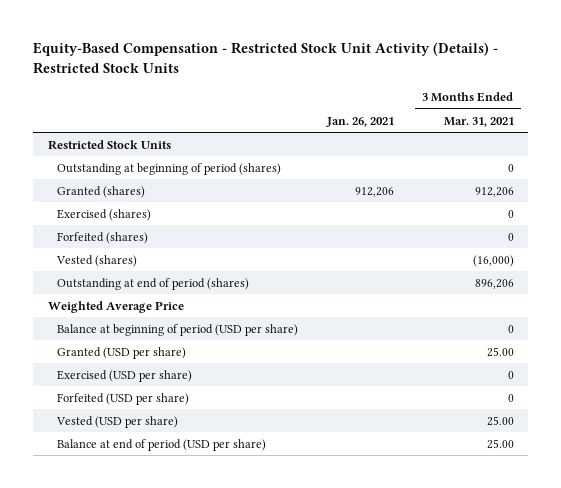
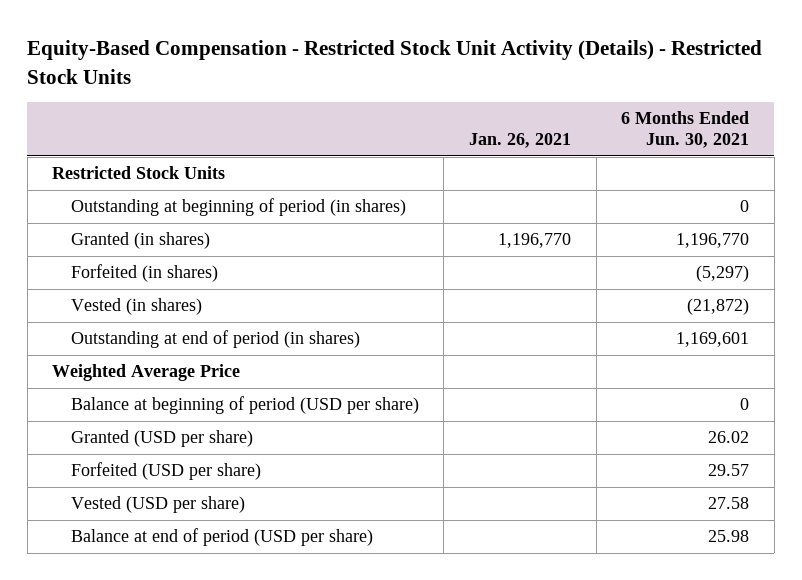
- | Jan. 26, 2021 | 3 Months Ended Mar. 31, 2021
+ | Jan. 26, 2021 | 6 Months Ended Jun. 30, 2021
- Outstanding at beginning of period (shares) | | 0
- Granted (shares) | 912,206 | 912,206
- Exercised (shares) | | 0
- Forfeited (shares) | | 0
- Vested (shares) | | (16,000)
- Outstanding at end of period (shares) | | 896,206
+ Outstanding at beginning of period (in shares) | | 0
+ Granted (in shares) | 1,196,770 | 1,196,770
+ Forfeited (in shares) | | (5,297)
+ Vested (in shares) | | (21,872)
+ Outstanding at end of period (in shares) | | 1,169,601
- Exercised (USD per share) | | 0

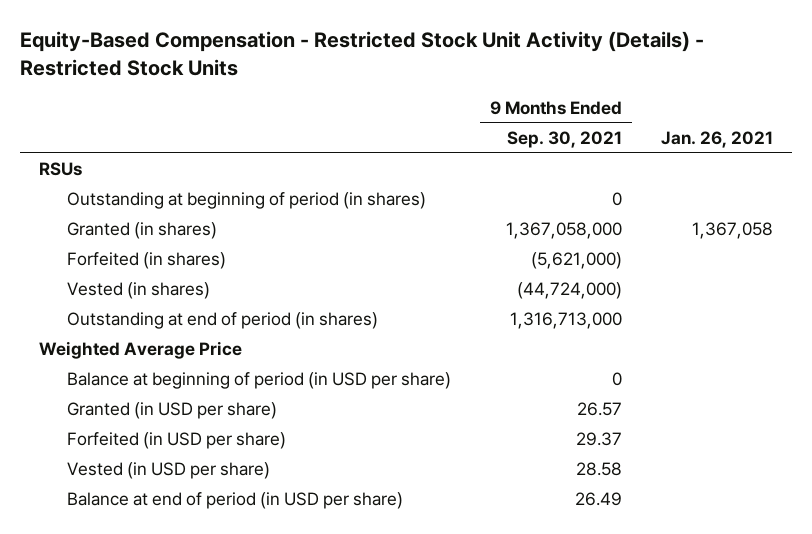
- | Jan. 26, 2021 | 6 Months Ended Jun. 30, 2021
+ | 9 Months Ended Sep. 30, 2021 | Jan. 26, 2021
- Restricted Stock Units
+ RSUs
- Granted (in shares) | 1,196,770 | 1,196,770
+ Granted (in shares) | 1,367,058,000 | 1,367,058
- Balance at beginning of period (USD per share) | | 0
- Granted (USD per share) | | 26.02
- Forfeited (USD per share) | | 29.57
- Vested (USD per share) | | 27.58
- Balance at end of period (USD per share) | | 25.98
+ Balance at beginning of period (in USD per share) | 0 |
+ Granted (in USD per share) | 26.57 |
+ Forfeited (in USD per share) | 29.37 |
+ Vested (in USD per share) | 28.58 |
+ Balance at end of period (in USD per share) | 26.49 |

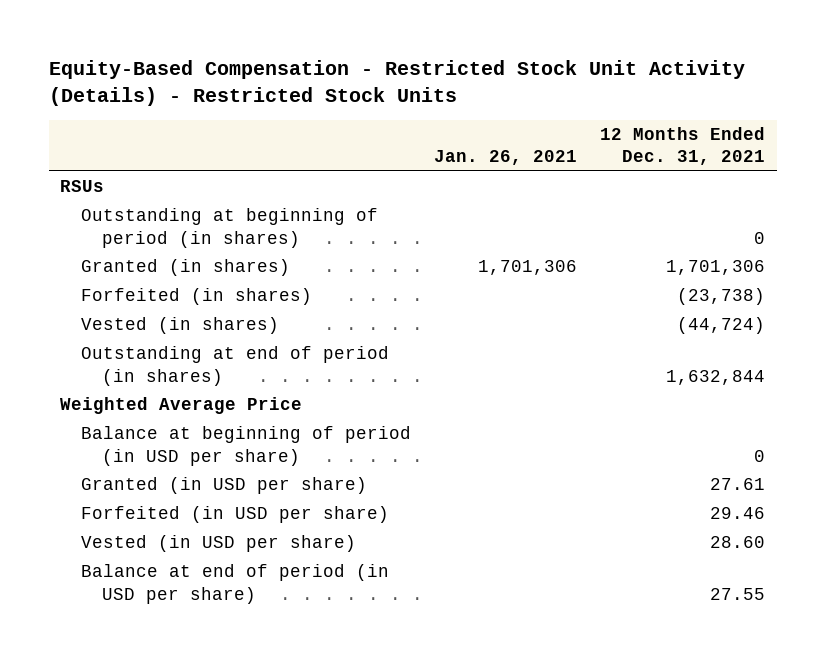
- | 9 Months Ended Sep. 30, 2021 | Jan. 26, 2021
+ | Jan. 26, 2021 | 12 Months Ended Dec. 31, 2021
- Granted (in shares) | 1,367,058,000 | 1,367,058
+ Granted (in shares) | 1,701,306 | 1,701,306

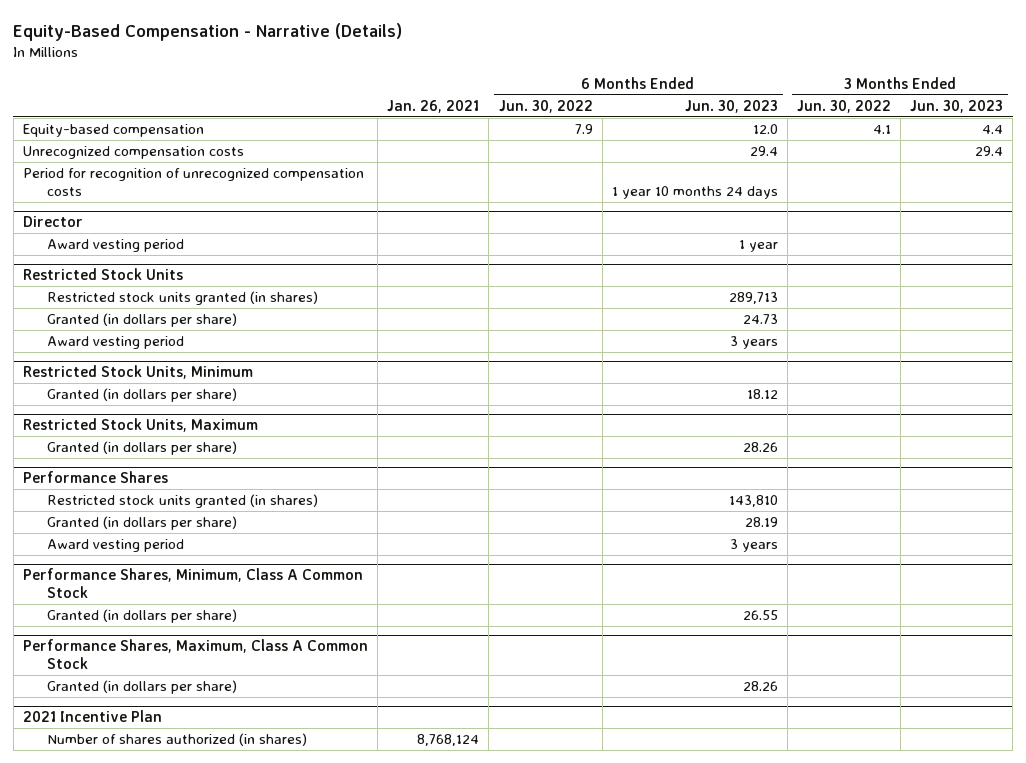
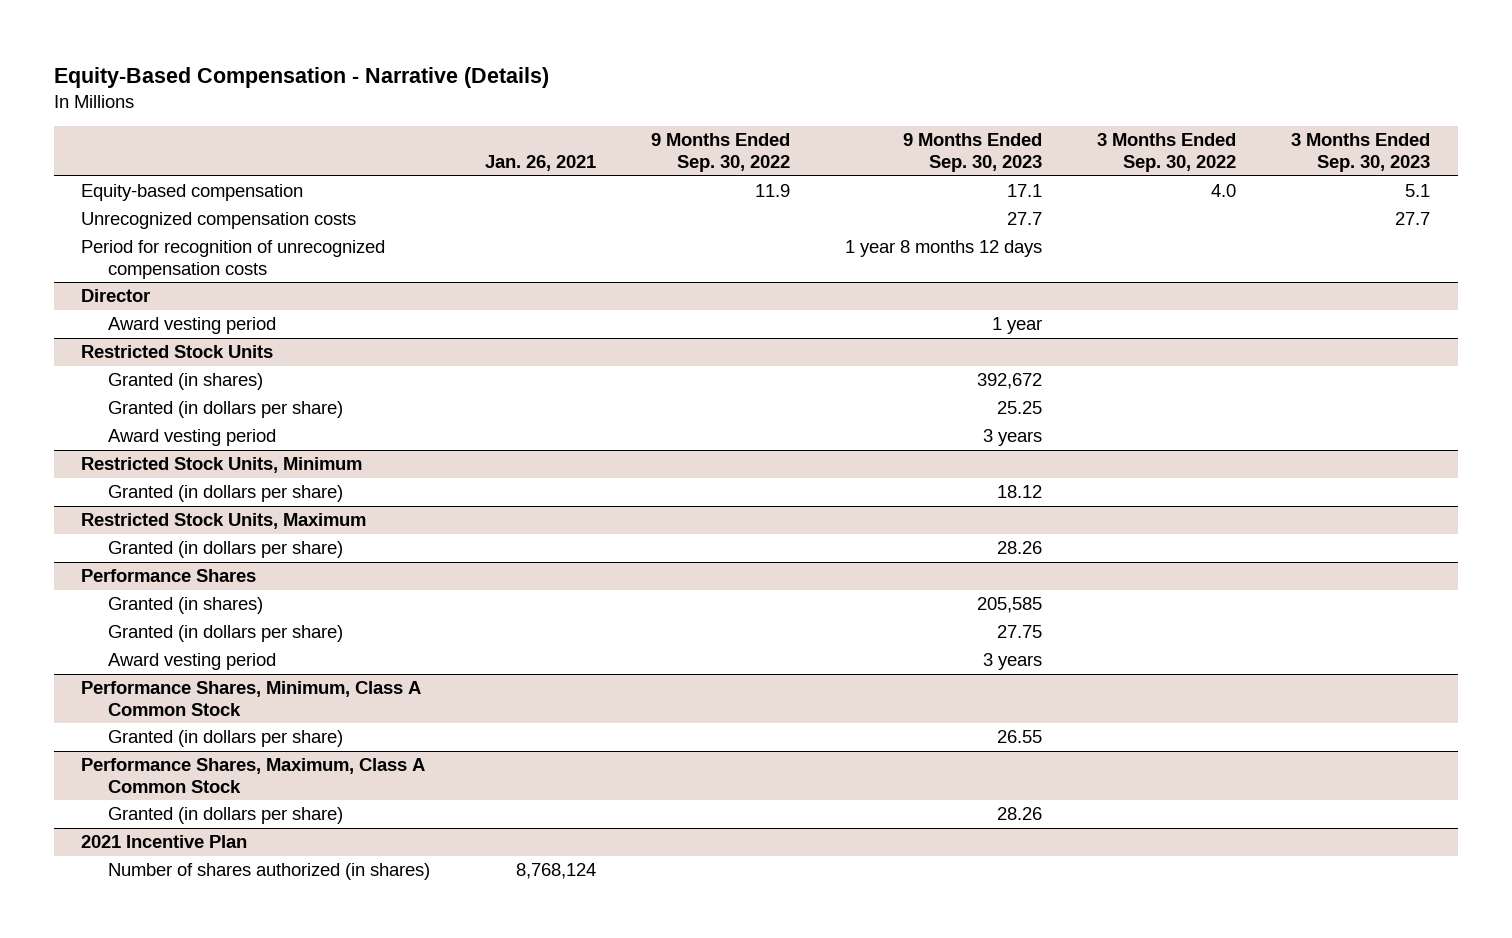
- | Jan. 26, 2021 | 6 Months Ended Jun. 30, 2022 | 6 Months Ended Jun. 30, 2023 | 3 Months Ended Jun. 30, 2022 | 3 Months Ended Jun. 30, 2023
+ | Jan. 26, 2021 | 9 Months Ended Sep. 30, 2022 | 9 Months Ended Sep. 30, 2023 | 3 Months Ended Sep. 30, 2022 | 3 Months Ended Sep. 30, 2023
@ Restricted Stock Units
- Restricted stock units granted (in shares) | | | 289,713 | |
+ Granted (in shares) | | | 392,672 | |
@ Performance Shares
- Restricted stock units granted (in shares) | | | 143,810 | |
+ Granted (in shares) | | | 205,585 | |

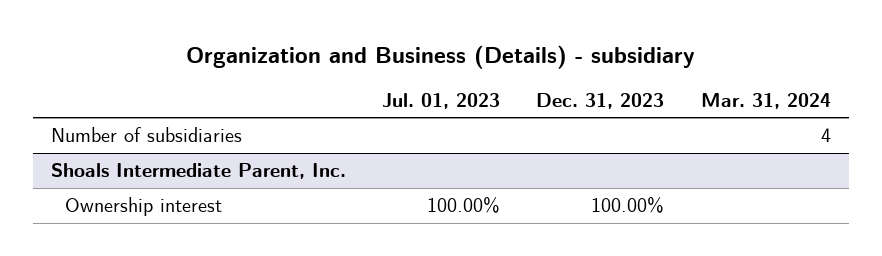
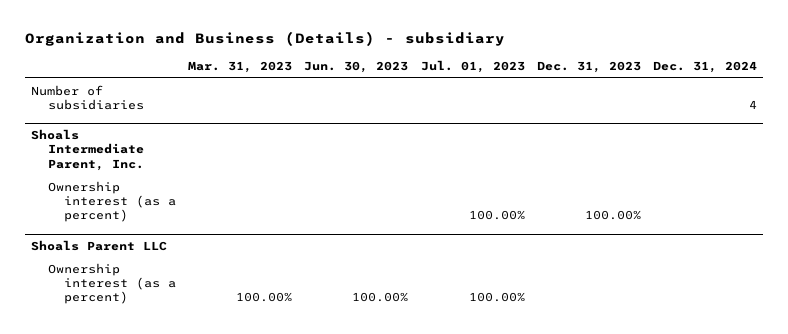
- | Jul. 01, 2023 | Dec. 31, 2023 | Mar. 31, 2024
+ | Mar. 31, 2023 | Jun. 30, 2023 | Jul. 01, 2023 | Dec. 31, 2023 | Dec. 31, 2024
@ Shoals Intermediate Parent, Inc.
- Ownership interest | 100.00% | 100.00% |
+ Ownership interest (as a percent) | | | 100.00% | 100.00% |
+ Shoals Parent LLC
+ Ownership interest (as a percent) | 100.00% | 100.00% | 100.00% | |

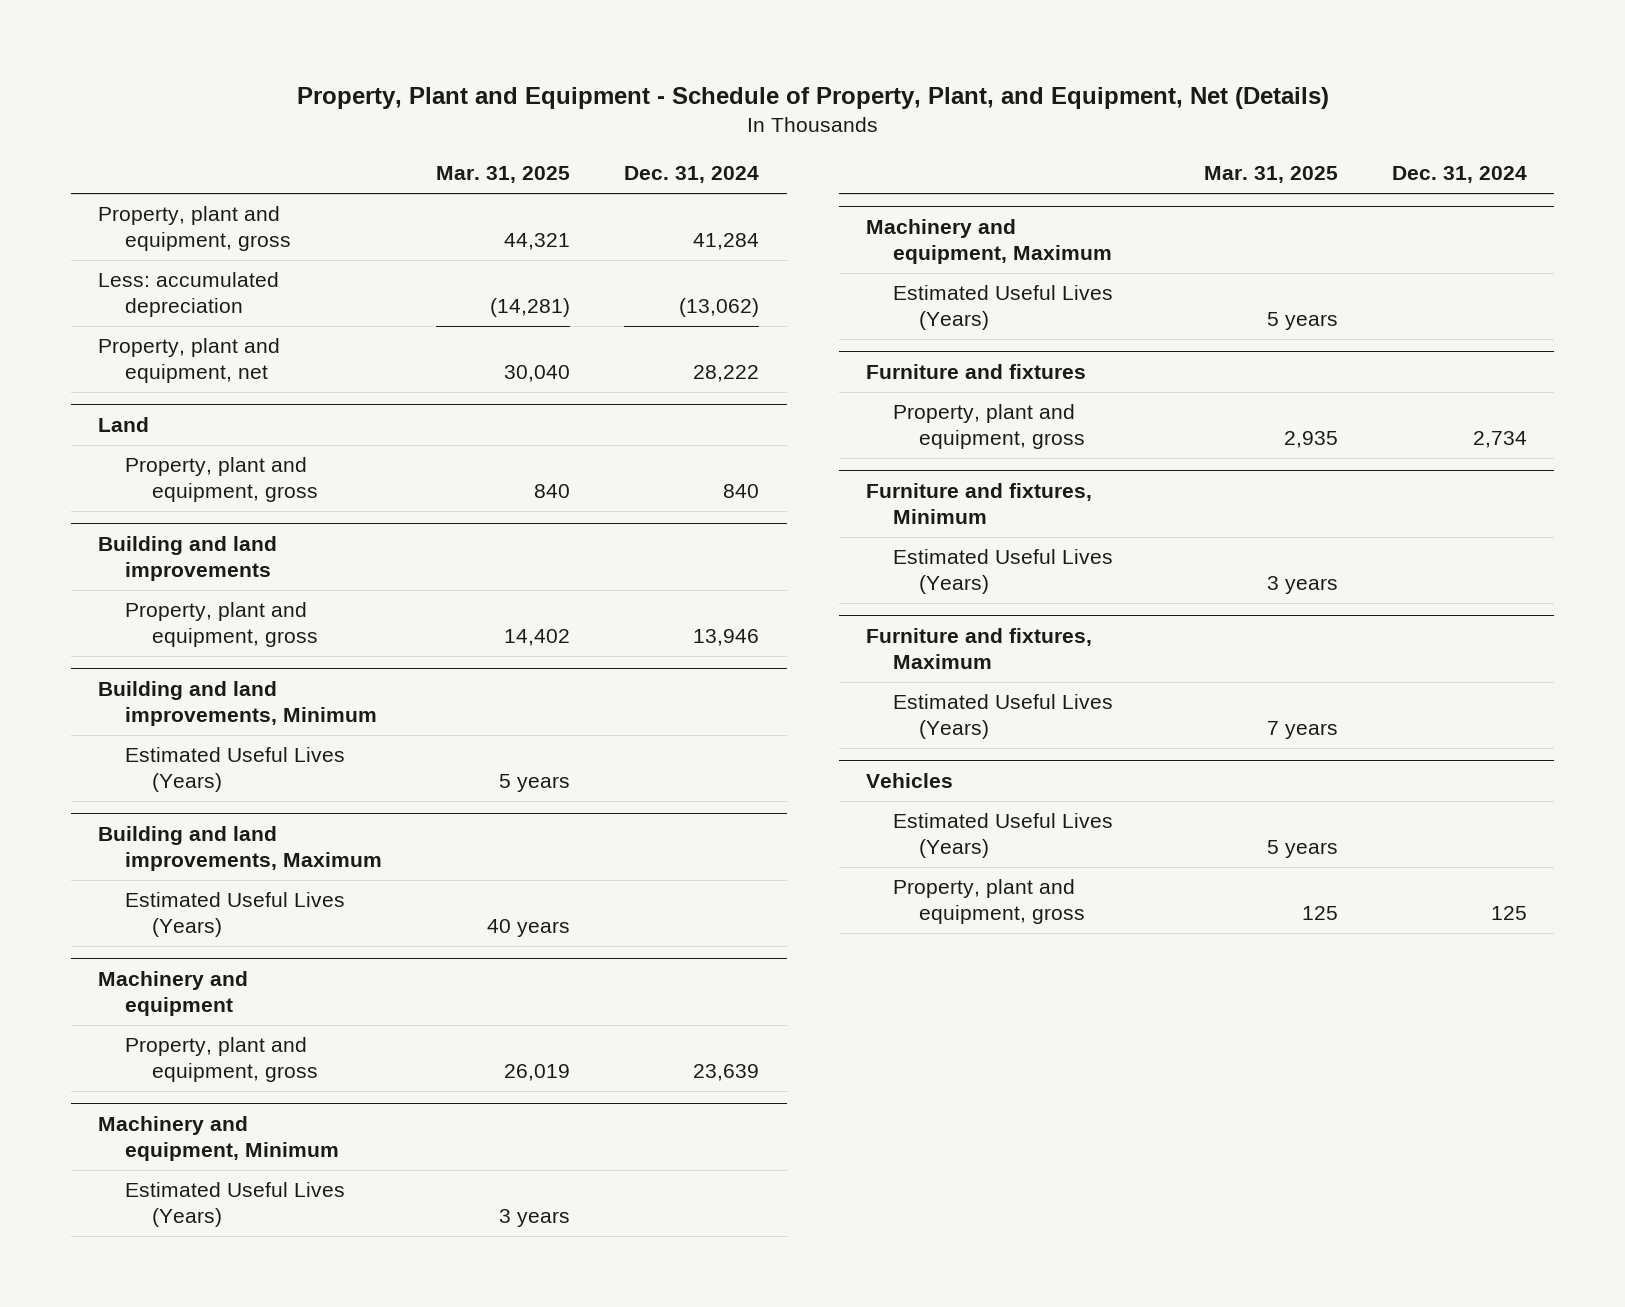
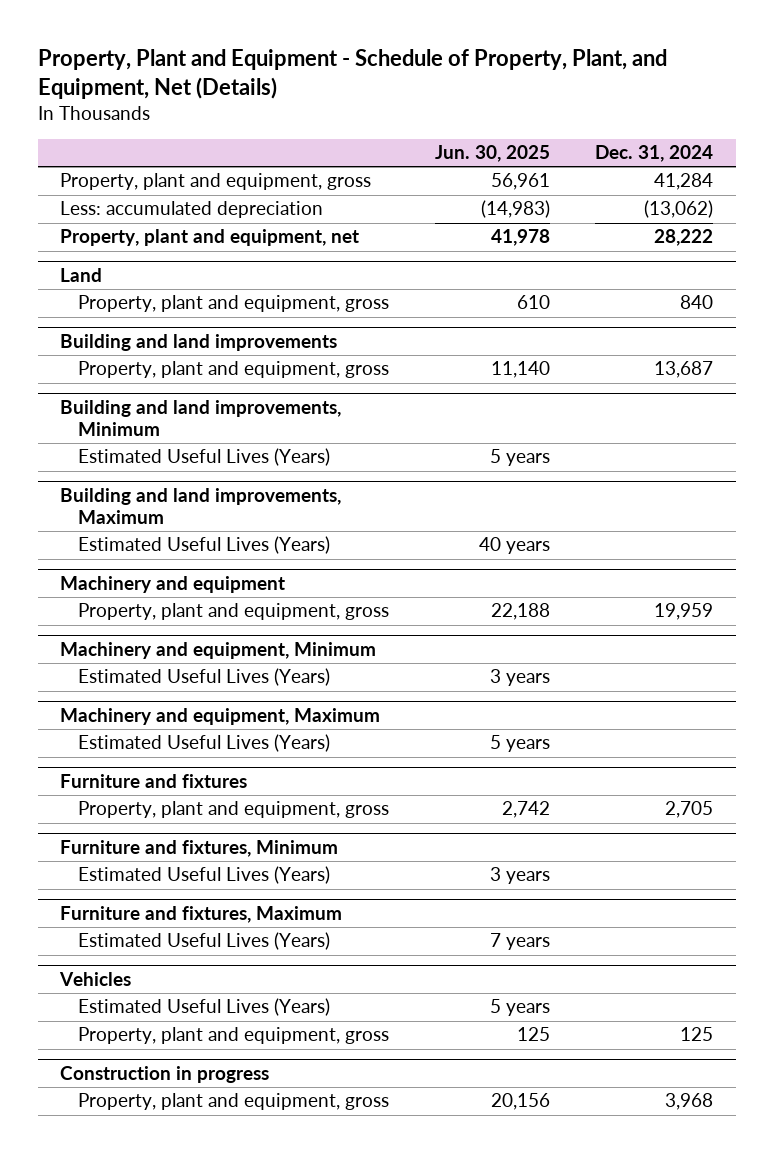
- | Mar. 31, 2025 | Dec. 31, 2024
+ | Jun. 30, 2025 | Dec. 31, 2024
@ Building and land improvements
- Property, plant and equipment, gross | 14,402 | 13,946
+ Property, plant and equipment, gross | 11,140 | 13,687
@ Machinery and equipment
- Property, plant and equipment, gross | 26,019 | 23,639
+ Property, plant and equipment, gross | 22,188 | 19,959
@ Furniture and fixtures
- Property, plant and equipment, gross | 2,935 | 2,734
+ Property, plant and equipment, gross | 2,742 | 2,705
+ Construction in progress
+ Property, plant and equipment, gross | 20,156 | 3,968

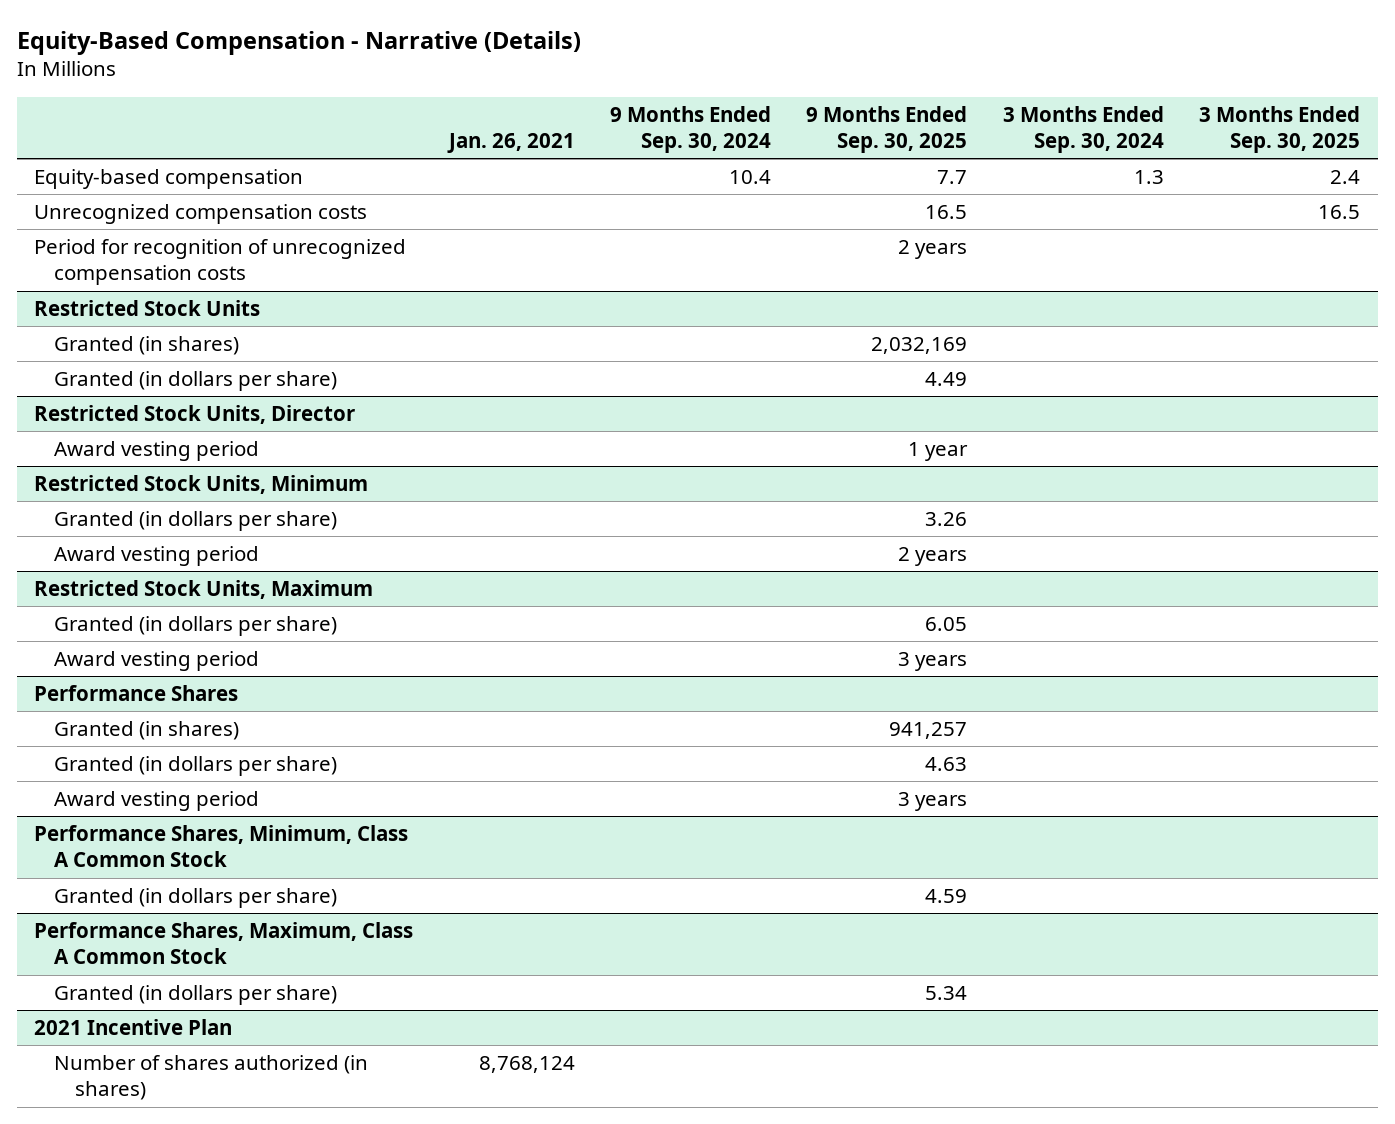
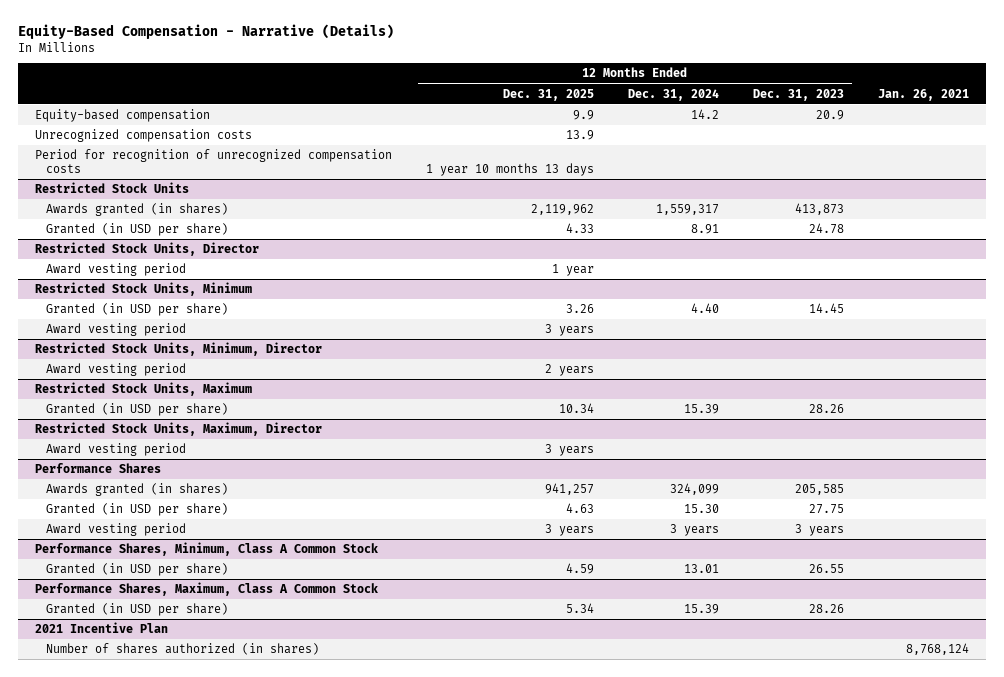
- | Jan. 26, 2021 | 9 Months Ended Sep. 30, 2024 | 9 Months Ended Sep. 30, 2025 | 3 Months Ended Sep. 30, 2024 | 3 Months Ended Sep. 30, 2025
+ | 12 Months Ended Dec. 31, 2025 | 12 Months Ended Dec. 31, 2024 | 12 Months Ended Dec. 31, 2023 | Jan. 26, 2021
@ Restricted Stock Units
- Granted (in shares) | | | 2,032,169 | |
- Granted (in dollars per share) | | | 4.49 | |
+ Awards granted (in shares) | 2,119,962 | 1,559,317 | 413,873 |
+ Granted (in USD per share) | 4.33 | 8.91 | 24.78 |
@ Restricted Stock Units, Minimum
- Granted (in dollars per share) | | | 3.26 | |
+ Granted (in USD per share) | 3.26 | 4.40 | 14.45 |
+ Restricted Stock Units, Minimum, Director
+ Award vesting period | 2 years | | |
@ Restricted Stock Units, Maximum
- Granted (in dollars per share) | | | 6.05 | |
- Award vesting period | | | 3 years | |
+ Granted (in USD per share) | 10.34 | 15.39 | 28.26 |
+ Restricted Stock Units, Maximum, Director
+ Award vesting period | 3 years | | |
@ Performance Shares
- Granted (in shares) | | | 941,257 | |
- Granted (in dollars per share) | | | 4.63 | |
+ Awards granted (in shares) | 941,257 | 324,099 | 205,585 |
+ Granted (in USD per share) | 4.63 | 15.30 | 27.75 |
@ Performance Shares, Minimum, Class A Common Stock
- Granted (in dollars per share) | | | 4.59 | |
+ Granted (in USD per share) | 4.59 | 13.01 | 26.55 |
@ Performance Shares, Maximum, Class A Common Stock
- Granted (in dollars per share) | | | 5.34 | |
+ Granted (in USD per share) | 5.34 | 15.39 | 28.26 |

